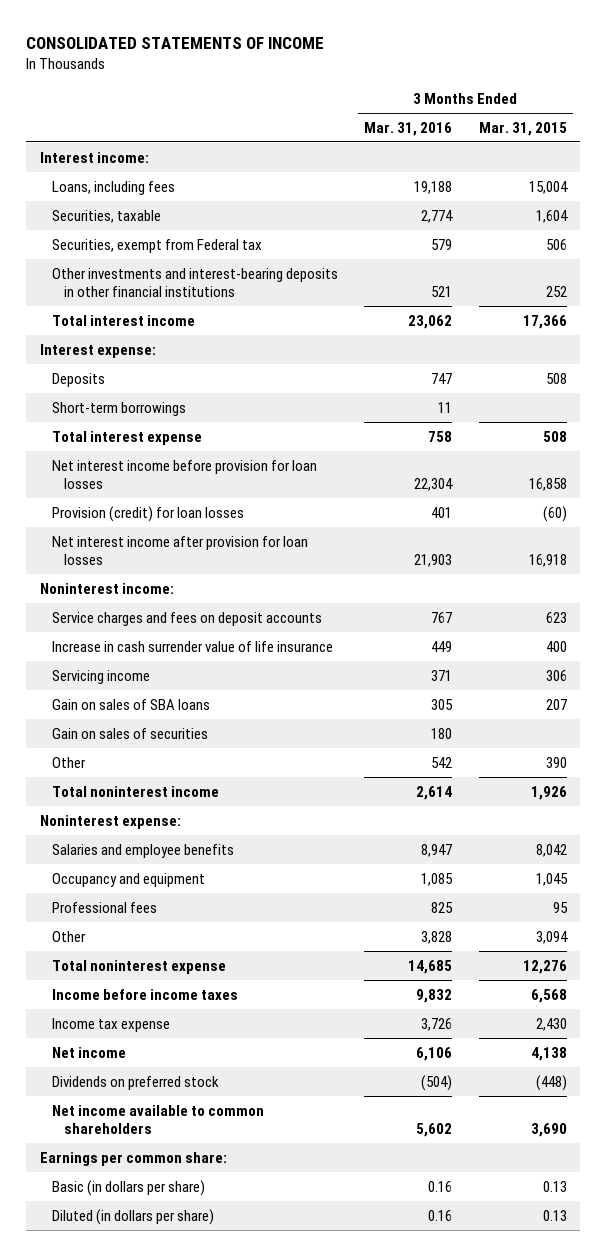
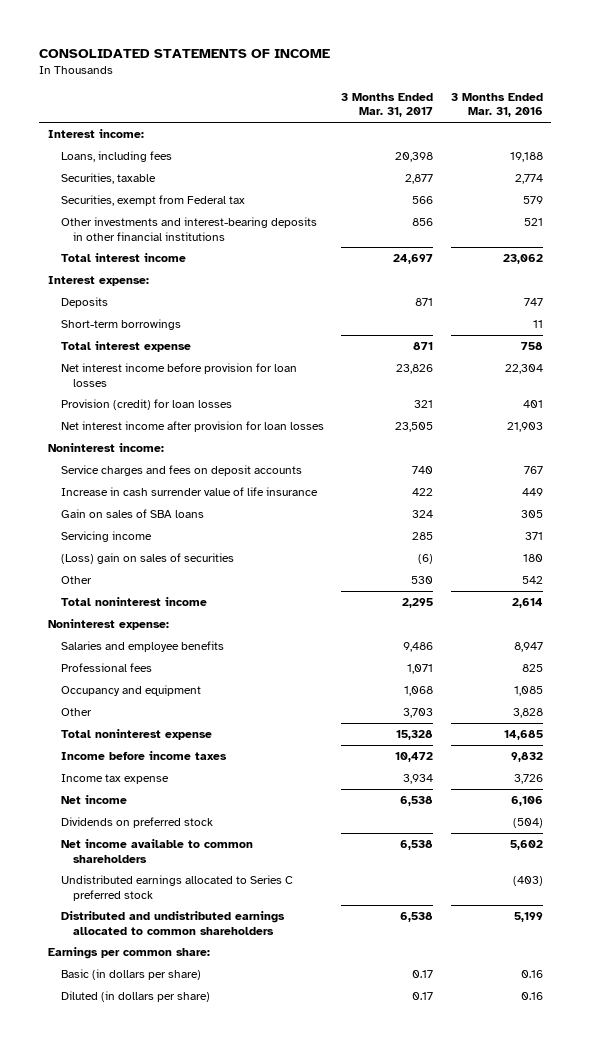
- | 3 Months Ended Mar. 31, 2016 | 3 Months Ended Mar. 31, 2015
+ | 3 Months Ended Mar. 31, 2017 | 3 Months Ended Mar. 31, 2016
- Gain on sales of securities | 180 |
moved down: Servicing income | 285 | 371
+ (Loss) gain on sales of securities | (6) | 180
moved down: Occupancy and equipment | 1,068 | 1,085
+ Undistributed earnings allocated to Series C preferred stock | | (403)
+ Distributed and undistributed earnings allocated to common shareholders | 6,538 | 5,199

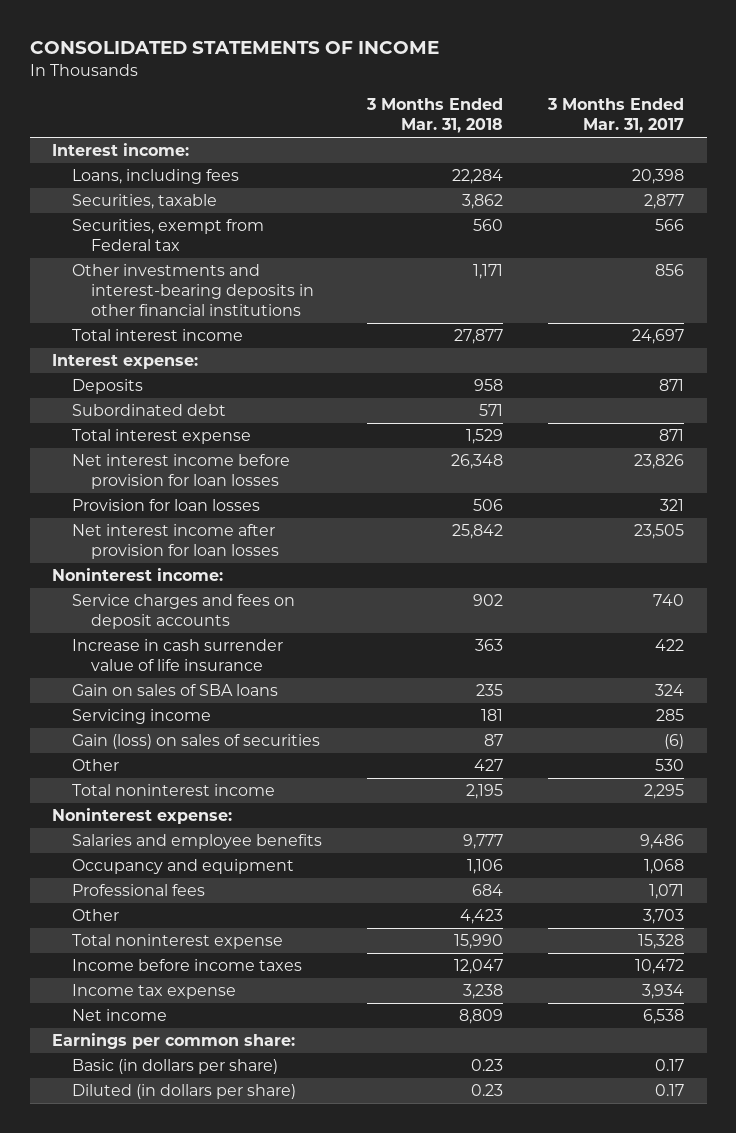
- | 3 Months Ended Mar. 31, 2017 | 3 Months Ended Mar. 31, 2016
+ | 3 Months Ended Mar. 31, 2018 | 3 Months Ended Mar. 31, 2017
- Short-term borrowings | | 11
+ Subordinated debt | 571 |
- Provision (credit) for loan losses | 321 | 401
+ Provision for loan losses | 506 | 321
- (Loss) gain on sales of securities | (6) | 180
+ Gain (loss) on sales of securities | 87 | (6)
moved down: Professional fees | 684 | 1,071
- Dividends on preferred stock | | (504)
- Net income available to common shareholders | 6,538 | 5,602
- Undistributed earnings allocated to Series C preferred stock | | (403)
- Distributed and undistributed earnings allocated to common shareholders | 6,538 | 5,199

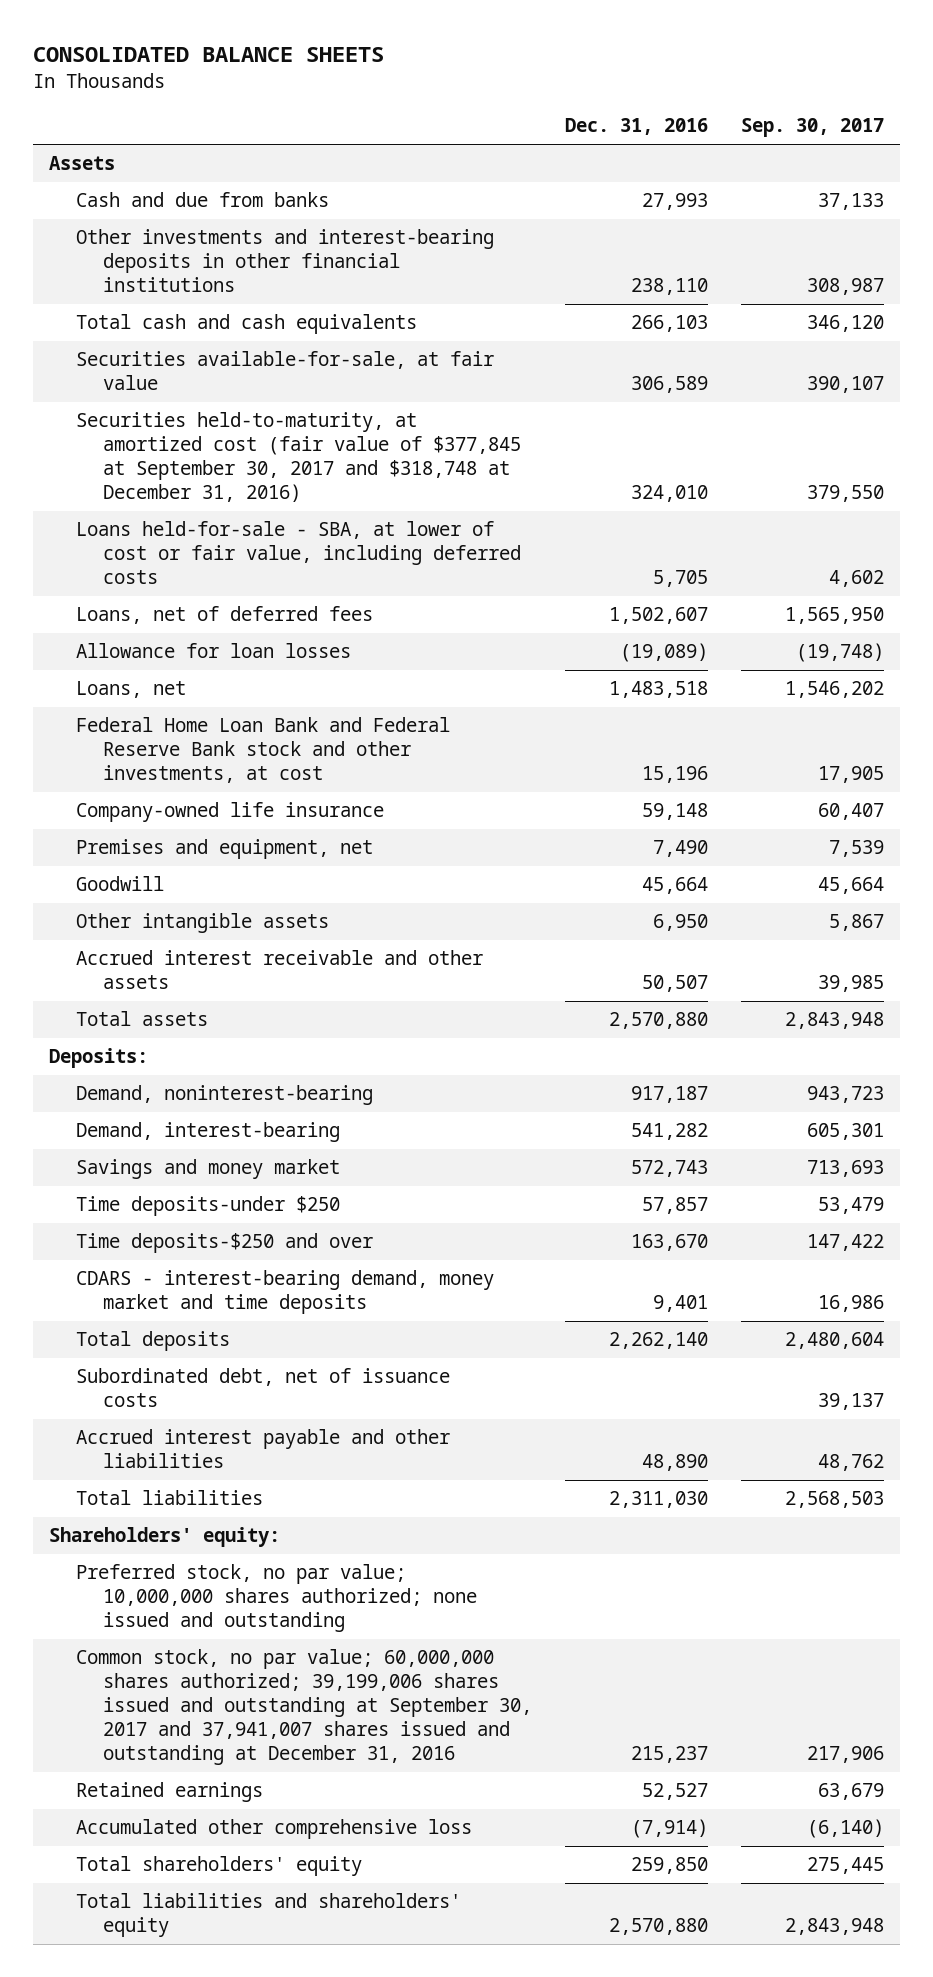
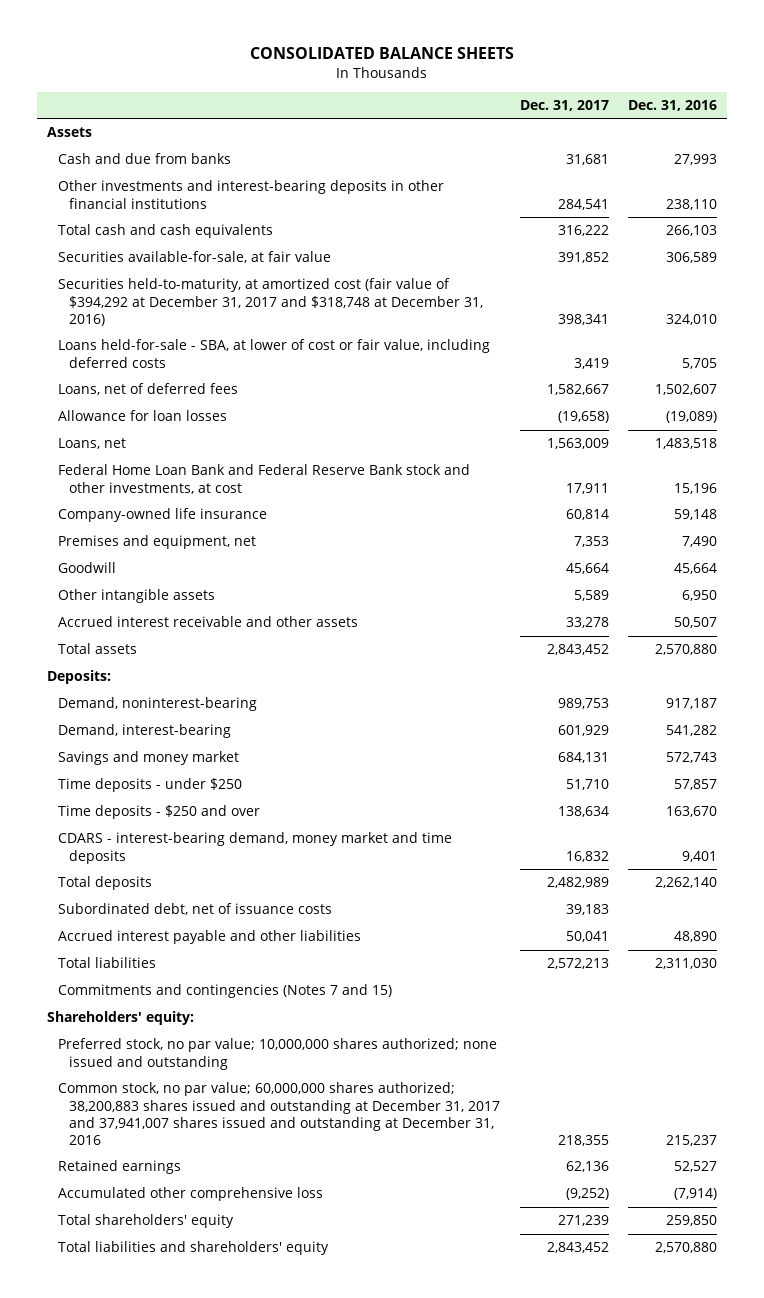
- | Dec. 31, 2016 | Sep. 30, 2017
+ | Dec. 31, 2017 | Dec. 31, 2016
- Securities held-to-maturity, at amortized cost (fair value of $377,845 at September 30, 2017 and $318,748 at December 31, 2016) | 324,010 | 379,550
+ Securities held-to-maturity, at amortized cost (fair value of $394,292 at December 31, 2017 and $318,748 at December 31, 2016) | 398,341 | 324,010
- Time deposits-under $250 | 57,857 | 53,479
- Time deposits-$250 and over | 163,670 | 147,422
+ Time deposits - under $250 | 51,710 | 57,857
+ Time deposits - $250 and over | 138,634 | 163,670
+ Commitments and contingencies (Notes 7 and 15)
- Common stock, no par value; 60,000,000 shares authorized; 39,199,006 shares issued and outstanding at September 30, 2017 and 37,941,007 shares issued and outstanding at December 31, 2016 | 215,237 | 217,906
+ Common stock, no par value; 60,000,000 shares authorized; 38,200,883 shares issued and outstanding at December 31, 2017 and 37,941,007 shares issued and outstanding at December 31, 2016 | 218,355 | 215,237

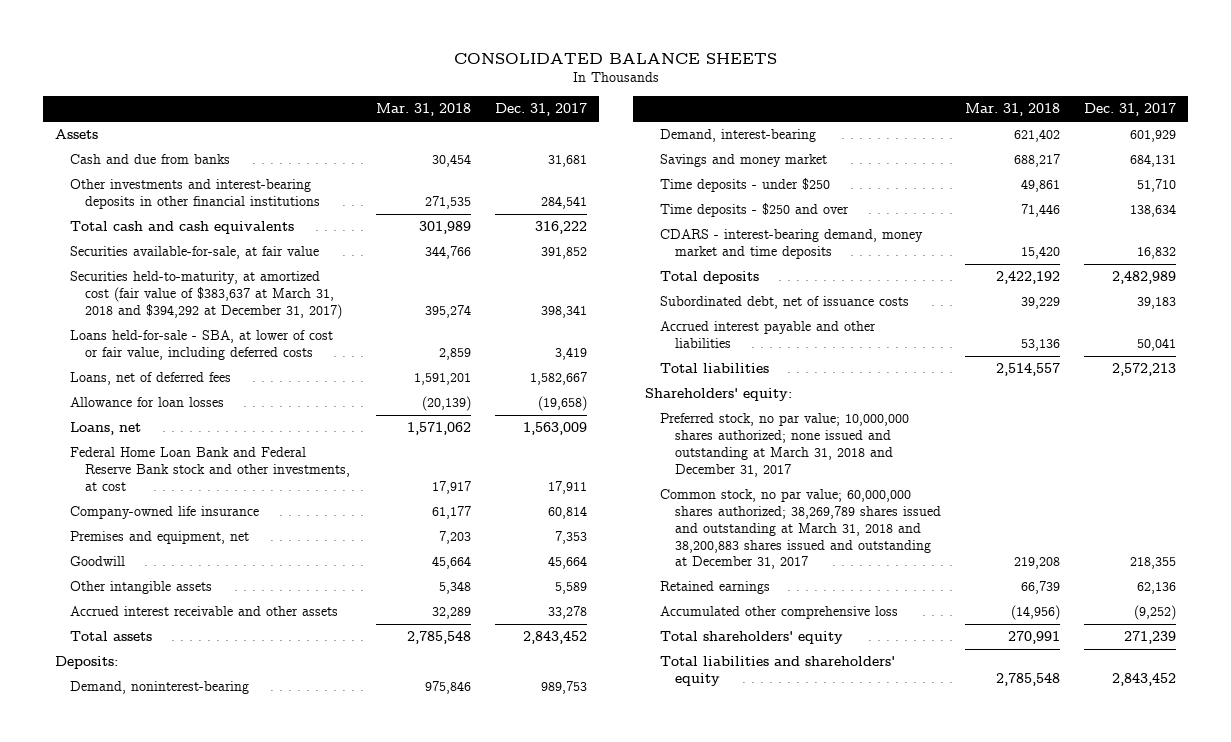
- | Dec. 31, 2017 | Dec. 31, 2016
+ | Mar. 31, 2018 | Dec. 31, 2017
- Securities held-to-maturity, at amortized cost (fair value of $394,292 at December 31, 2017 and $318,748 at December 31, 2016) | 398,341 | 324,010
+ Securities held-to-maturity, at amortized cost (fair value of $383,637 at March 31, 2018 and $394,292 at December 31, 2017) | 395,274 | 398,341
- Commitments and contingencies (Notes 7 and 15)
- Preferred stock, no par value; 10,000,000 shares authorized; none issued and outstanding
- Common stock, no par value; 60,000,000 shares authorized; 38,200,883 shares issued and outstanding at December 31, 2017 and 37,941,007 shares issued and outstanding at December 31, 2016 | 218,355 | 215,237
+ Preferred stock, no par value; 10,000,000 shares authorized; none issued and outstanding at March 31, 2018 and December 31, 2017
+ Common stock, no par value; 60,000,000 shares authorized; 38,269,789 shares issued and outstanding at March 31, 2018 and 38,200,883 shares issued and outstanding at December 31, 2017 | 219,208 | 218,355

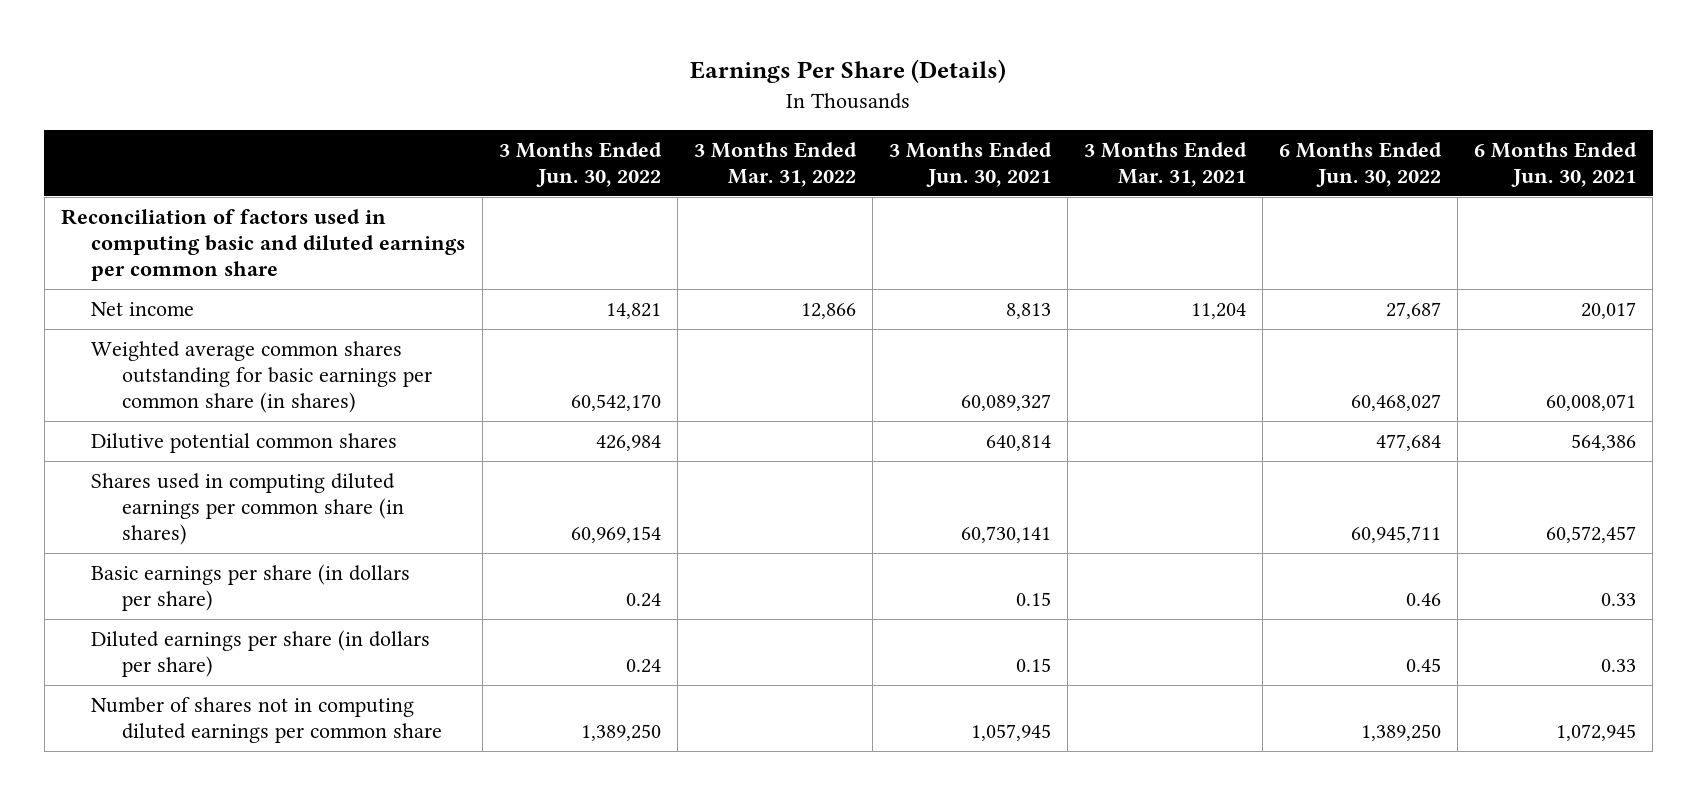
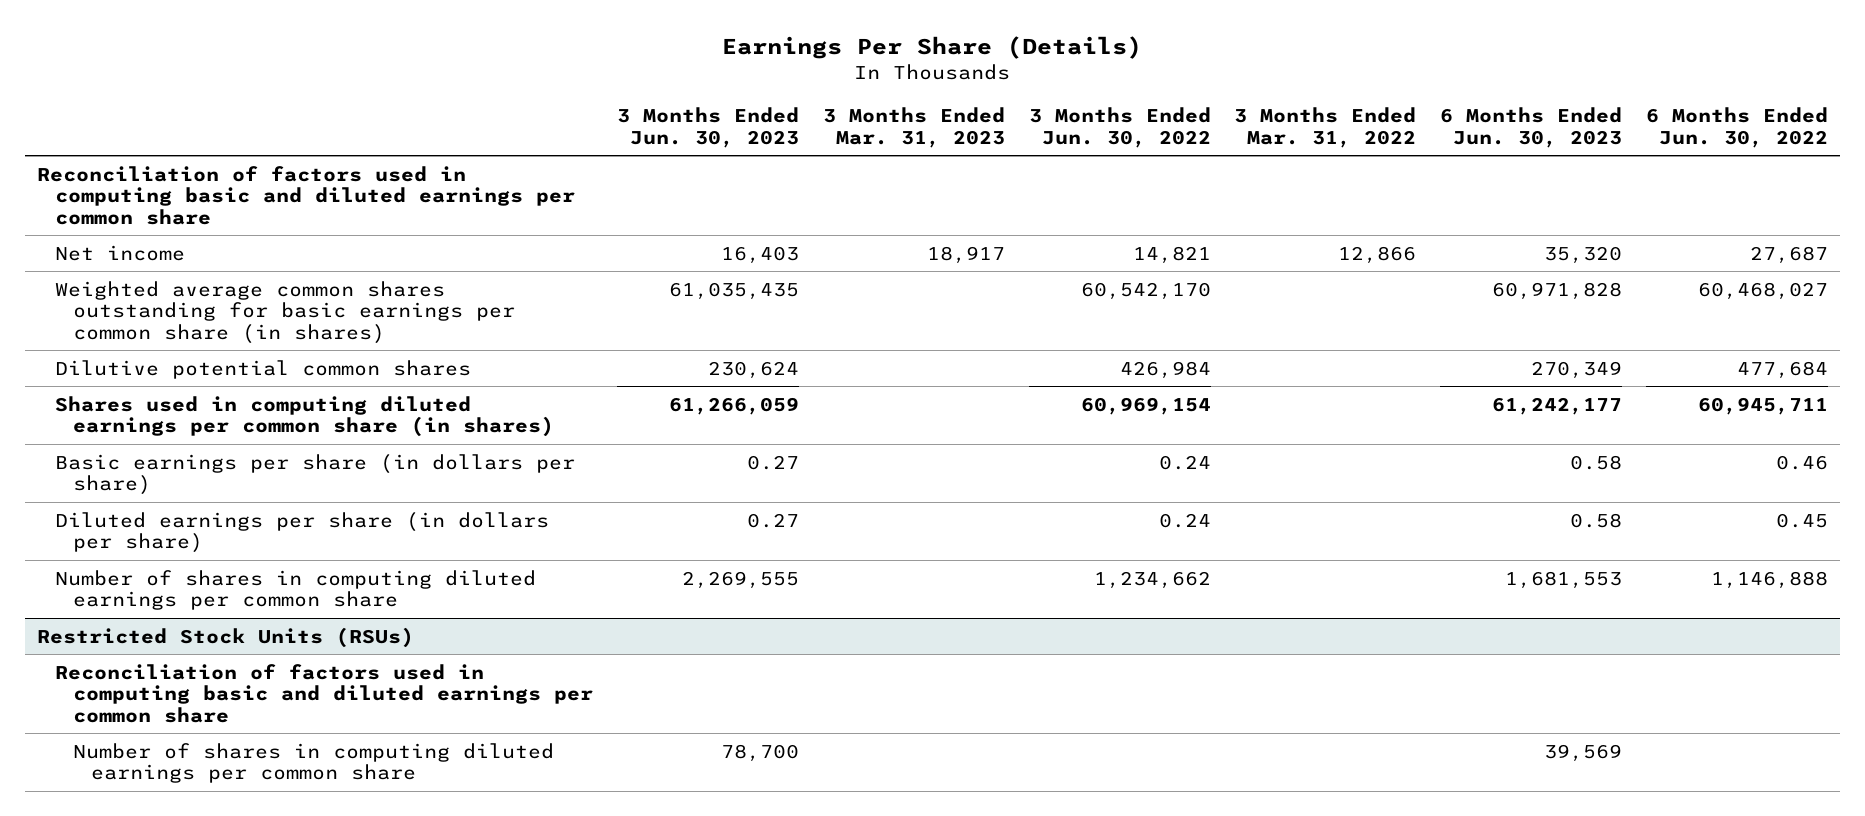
- | 3 Months Ended Jun. 30, 2022 | 3 Months Ended Mar. 31, 2022 | 3 Months Ended Jun. 30, 2021 | 3 Months Ended Mar. 31, 2021 | 6 Months Ended Jun. 30, 2022 | 6 Months Ended Jun. 30, 2021
+ | 3 Months Ended Jun. 30, 2023 | 3 Months Ended Mar. 31, 2023 | 3 Months Ended Jun. 30, 2022 | 3 Months Ended Mar. 31, 2022 | 6 Months Ended Jun. 30, 2023 | 6 Months Ended Jun. 30, 2022
- Number of shares not in computing diluted earnings per common share | 1,389,250 | | 1,057,945 | | 1,389,250 | 1,072,945
+ Number of shares in computing diluted earnings per common share | 2,269,555 | | 1,234,662 | | 1,681,553 | 1,146,888
+ Restricted Stock Units (RSUs)
+ Reconciliation of factors used in computing basic and diluted earnings per common share
+ Number of shares in computing diluted earnings per common share | 78,700 | | | | 39,569 |

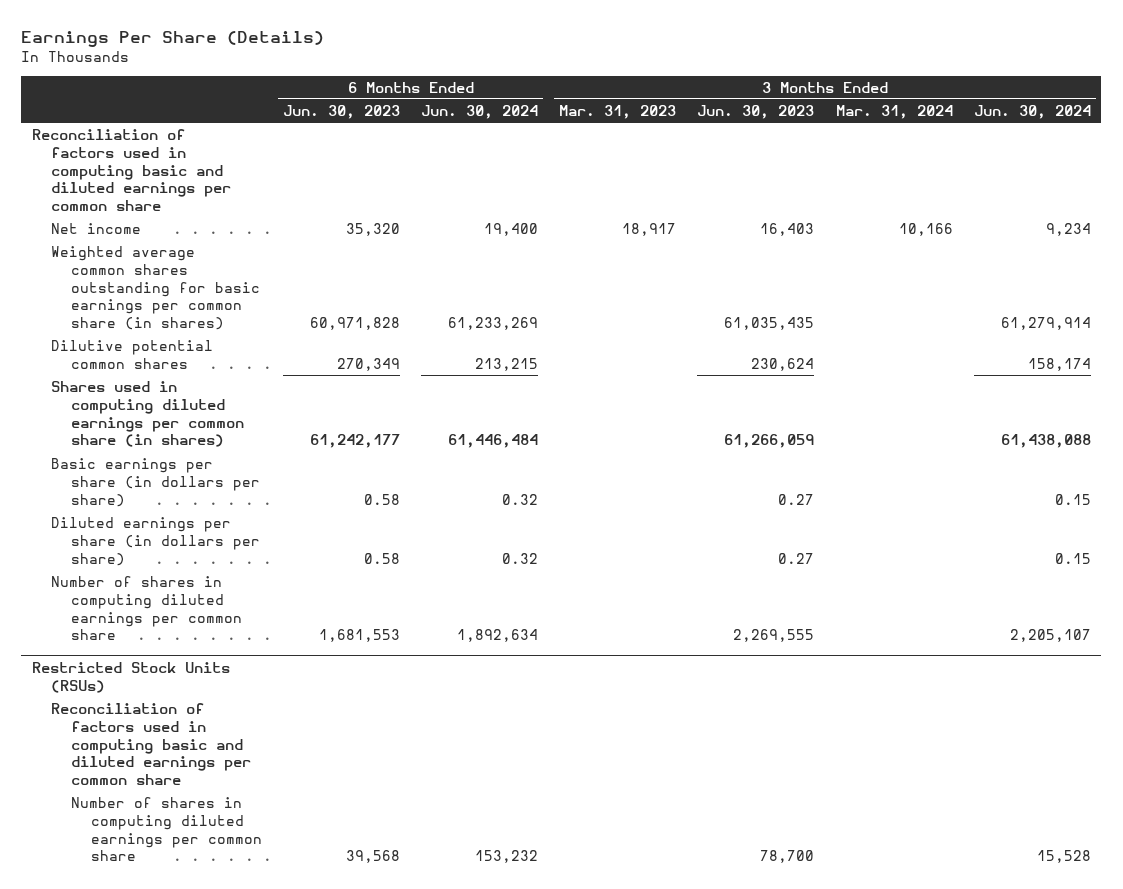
- | 3 Months Ended Jun. 30, 2023 | 3 Months Ended Mar. 31, 2023 | 3 Months Ended Jun. 30, 2022 | 3 Months Ended Mar. 31, 2022 | 6 Months Ended Jun. 30, 2023 | 6 Months Ended Jun. 30, 2022
+ | 6 Months Ended Jun. 30, 2023 | 6 Months Ended Jun. 30, 2024 | 3 Months Ended Mar. 31, 2023 | 3 Months Ended Jun. 30, 2023 | 3 Months Ended Mar. 31, 2024 | 3 Months Ended Jun. 30, 2024
@ Restricted Stock Units (RSUs)
- Number of shares in computing diluted earnings per common share | 78,700 | | | | 39,569 |
+ Number of shares in computing diluted earnings per common share | 39,568 | 153,232 | | 78,700 | | 15,528

